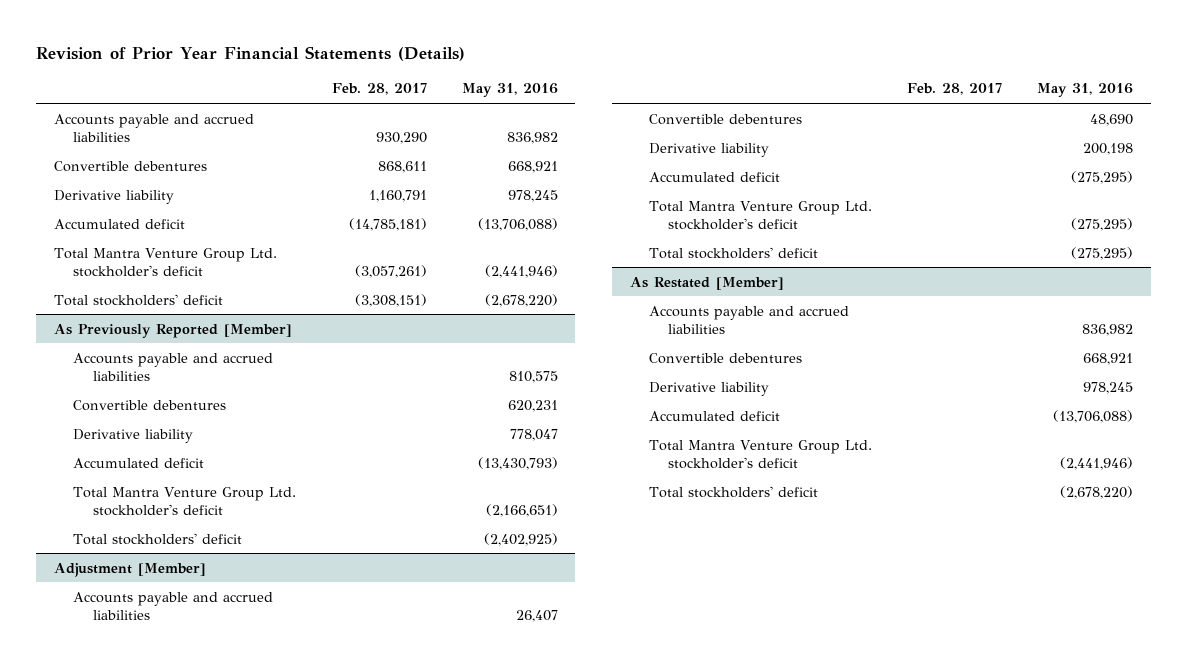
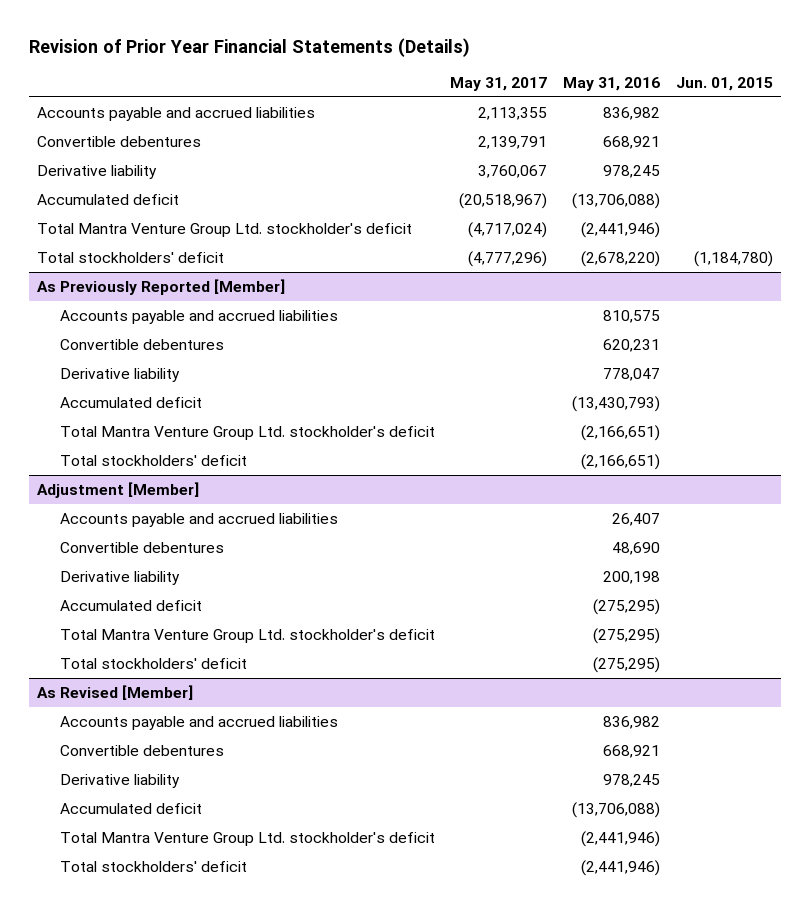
- | Feb. 28, 2017 | May 31, 2016
+ | May 31, 2017 | May 31, 2016 | Jun. 01, 2015
@ As Previously Reported [Member]
- Total stockholders' deficit | | (2,402,925)
+ Total stockholders' deficit | | (2,166,651) |
- As Restated [Member]
+ As Revised [Member]
- Total stockholders' deficit | | (2,678,220)
+ Total stockholders' deficit | | (2,441,946) |

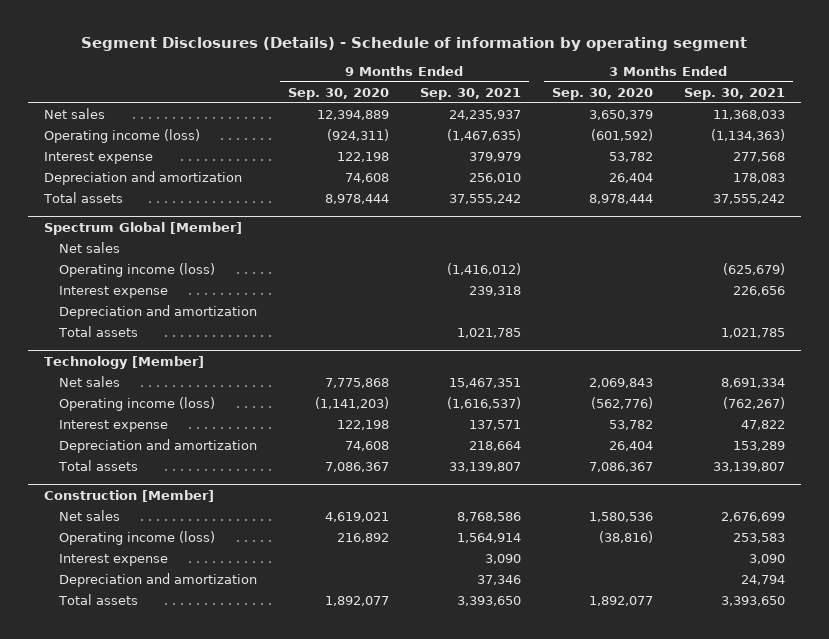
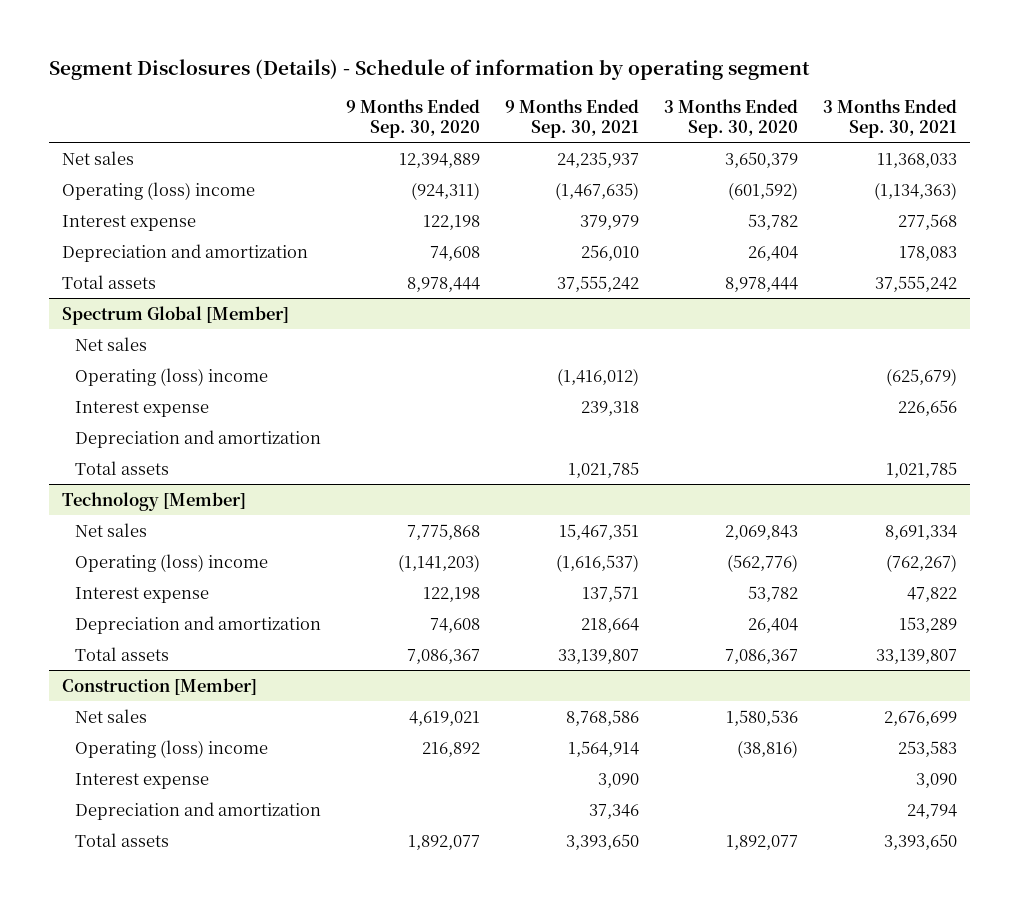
- Operating income (loss) | (924,311) | (1,467,635) | (601,592) | (1,134,363)
+ Operating (loss) income | (924,311) | (1,467,635) | (601,592) | (1,134,363)
@ Spectrum Global [Member]
- Operating income (loss) | | (1,416,012) | | (625,679)
+ Operating (loss) income | | (1,416,012) | | (625,679)
@ Technology [Member]
- Operating income (loss) | (1,141,203) | (1,616,537) | (562,776) | (762,267)
+ Operating (loss) income | (1,141,203) | (1,616,537) | (562,776) | (762,267)
@ Construction [Member]
- Operating income (loss) | 216,892 | 1,564,914 | (38,816) | 253,583
+ Operating (loss) income | 216,892 | 1,564,914 | (38,816) | 253,583

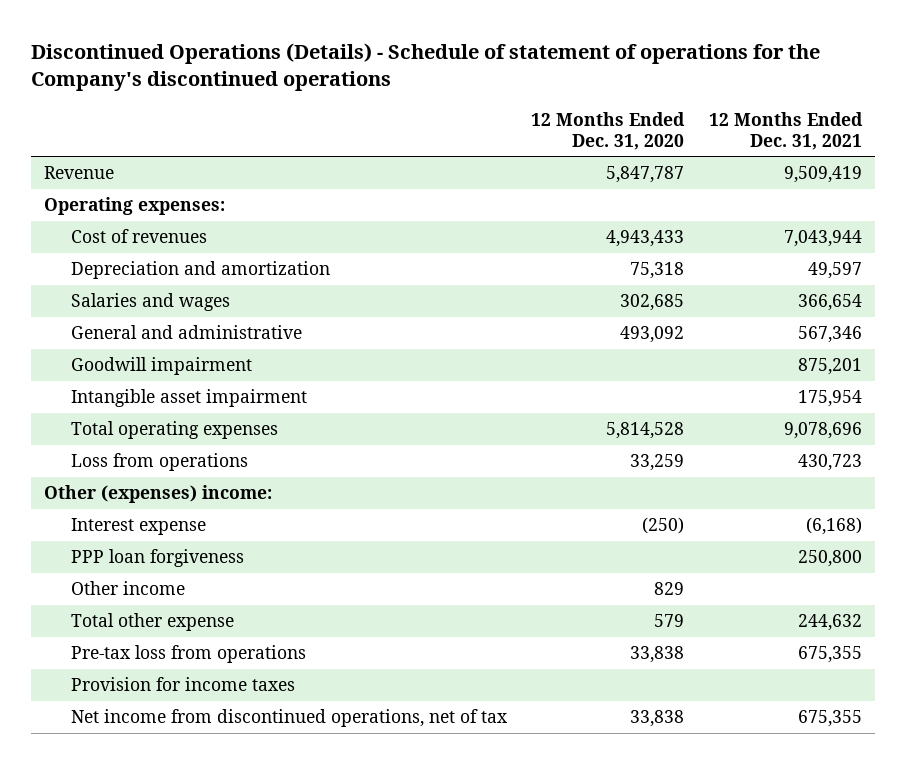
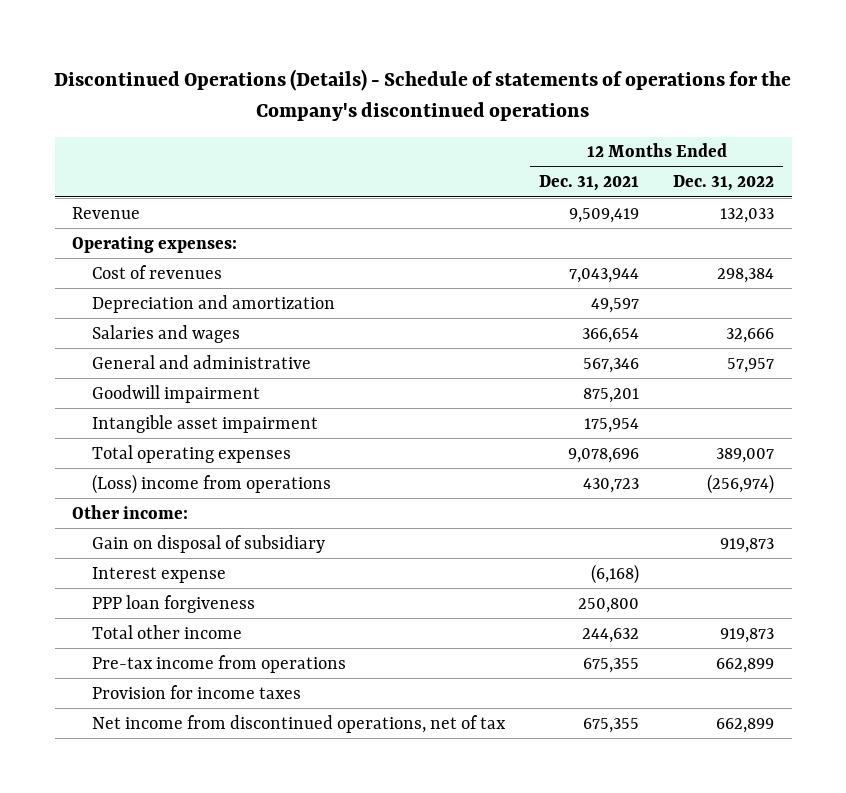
- Discontinued Operations (Details) - Schedule of statement of operations for the Company's discontinued operations
+ Discontinued Operations (Details) - Schedule of statements of operations for the Company's discontinued operations
- | 12 Months Ended Dec. 31, 2020 | 12 Months Ended Dec. 31, 2021
+ | 12 Months Ended Dec. 31, 2021 | 12 Months Ended Dec. 31, 2022
- Loss from operations | 33,259 | 430,723
- Other (expenses) income:
+ (Loss) income from operations | 430,723 | (256,974)
+ Other income:
+ Gain on disposal of subsidiary | | 919,873
- Other income | 829 |
- Total other expense | 579 | 244,632
- Pre-tax loss from operations | 33,838 | 675,355
+ Total other income | 244,632 | 919,873
+ Pre-tax income from operations | 675,355 | 662,899

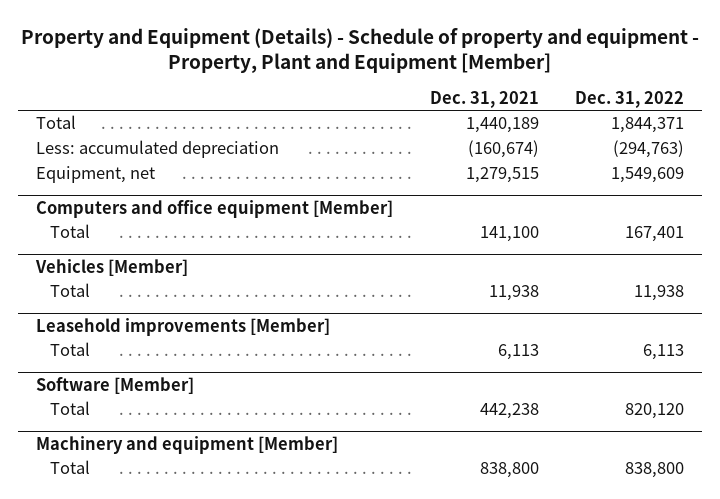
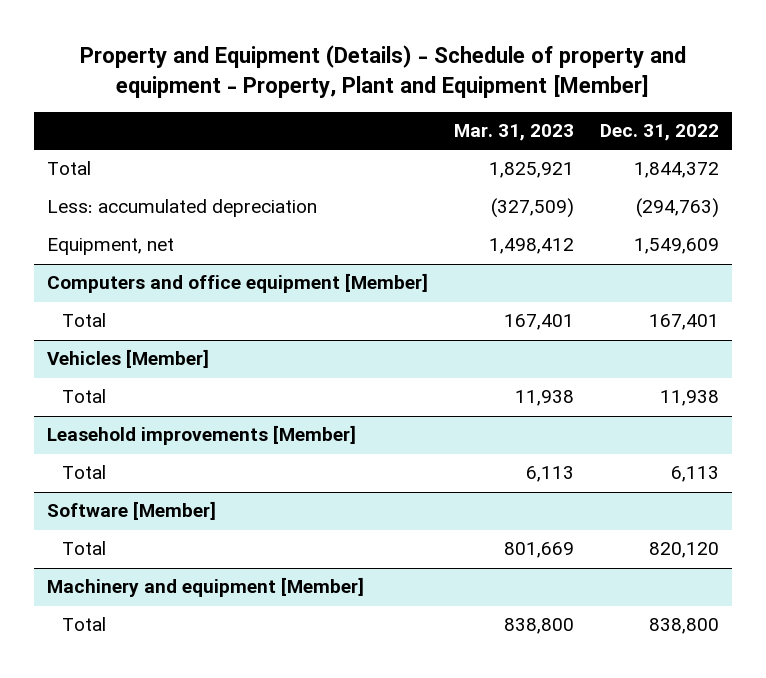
- | Dec. 31, 2021 | Dec. 31, 2022
+ | Mar. 31, 2023 | Dec. 31, 2022
- Total | 1,440,189 | 1,844,371
+ Total | 1,825,921 | 1,844,372

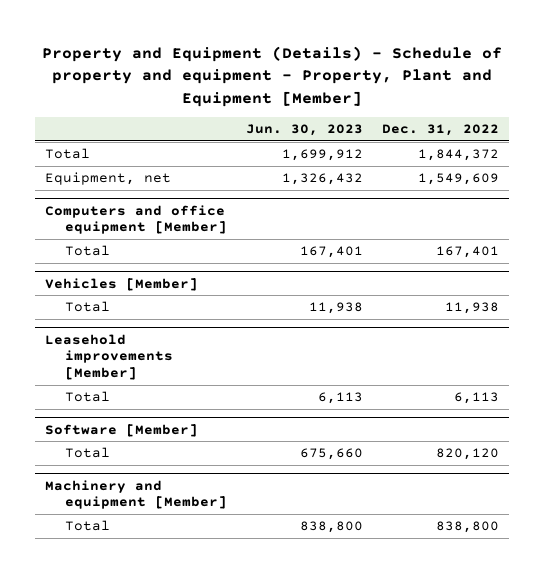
- | Mar. 31, 2023 | Dec. 31, 2022
+ | Jun. 30, 2023 | Dec. 31, 2022
- Less: accumulated depreciation | (327,509) | (294,763)

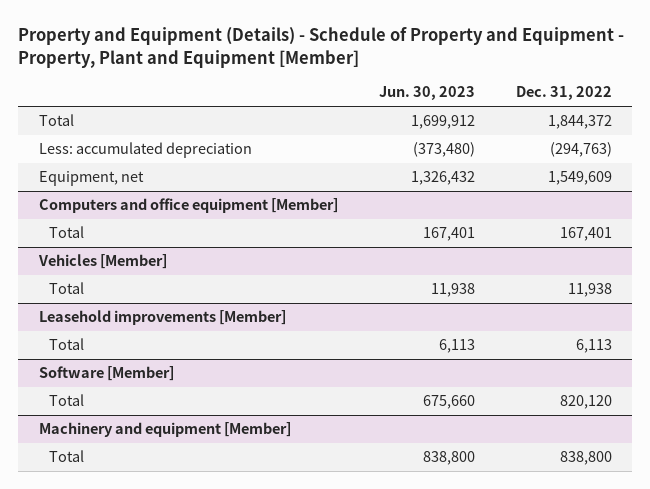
- Property and Equipment (Details) - Schedule of property and equipment - Property, Plant and Equipment [Member]
+ Property and Equipment (Details) - Schedule of Property and Equipment - Property, Plant and Equipment [Member]
+ Less: accumulated depreciation | (373,480) | (294,763)

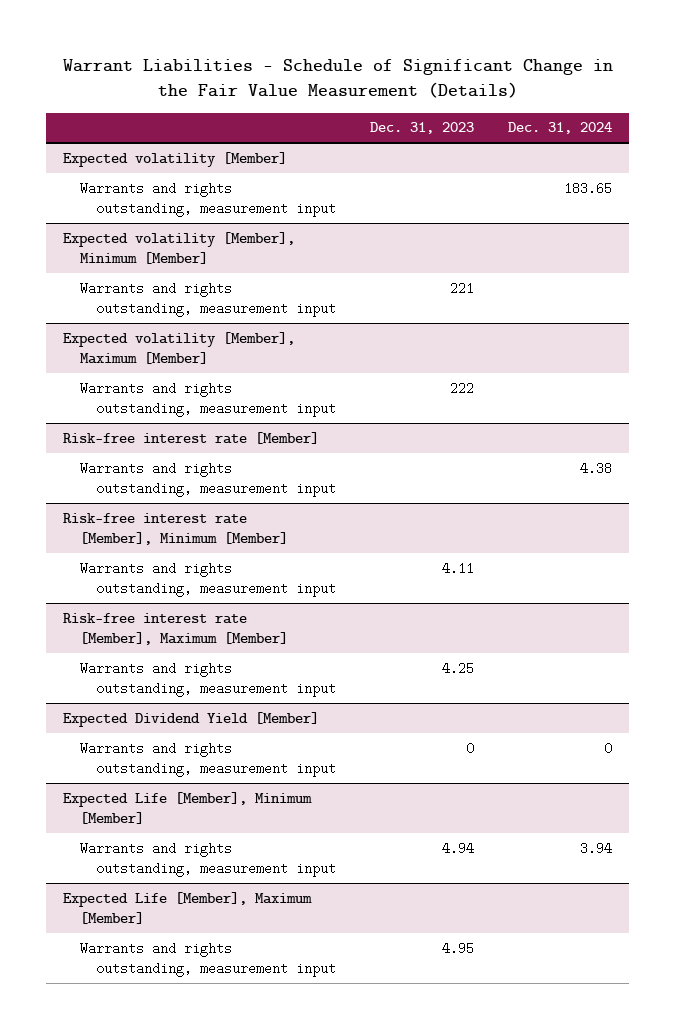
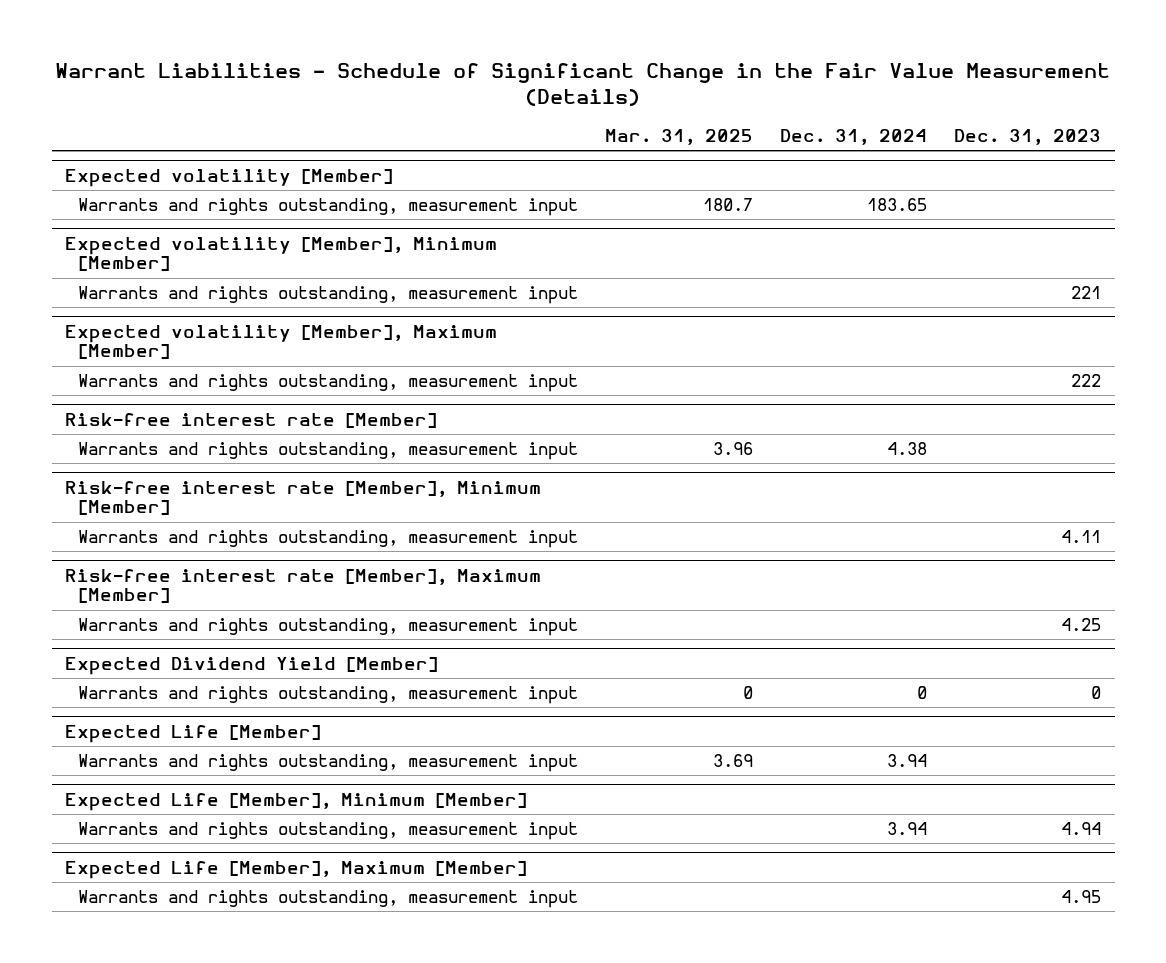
- | Dec. 31, 2023 | Dec. 31, 2024
+ | Mar. 31, 2025 | Dec. 31, 2024 | Dec. 31, 2023
+ Expected Life [Member]
+ Warrants and rights outstanding, measurement input | 3.69 | 3.94 |

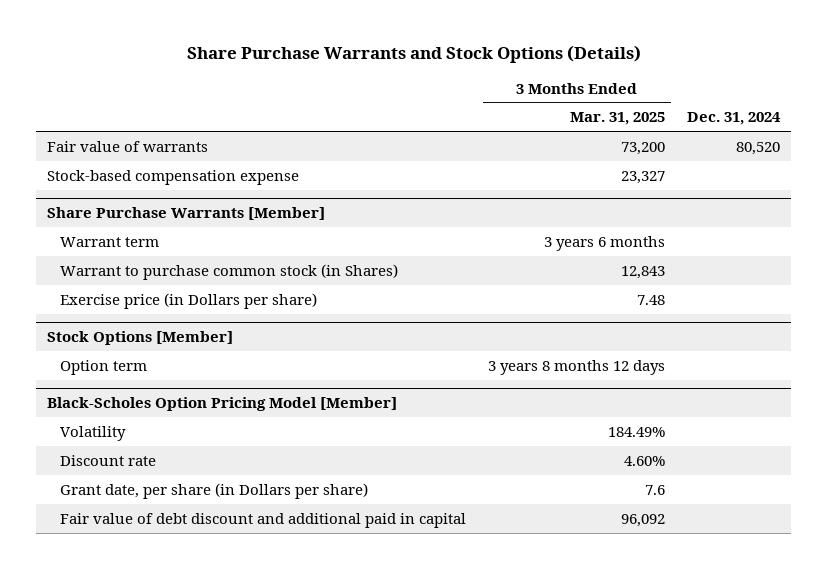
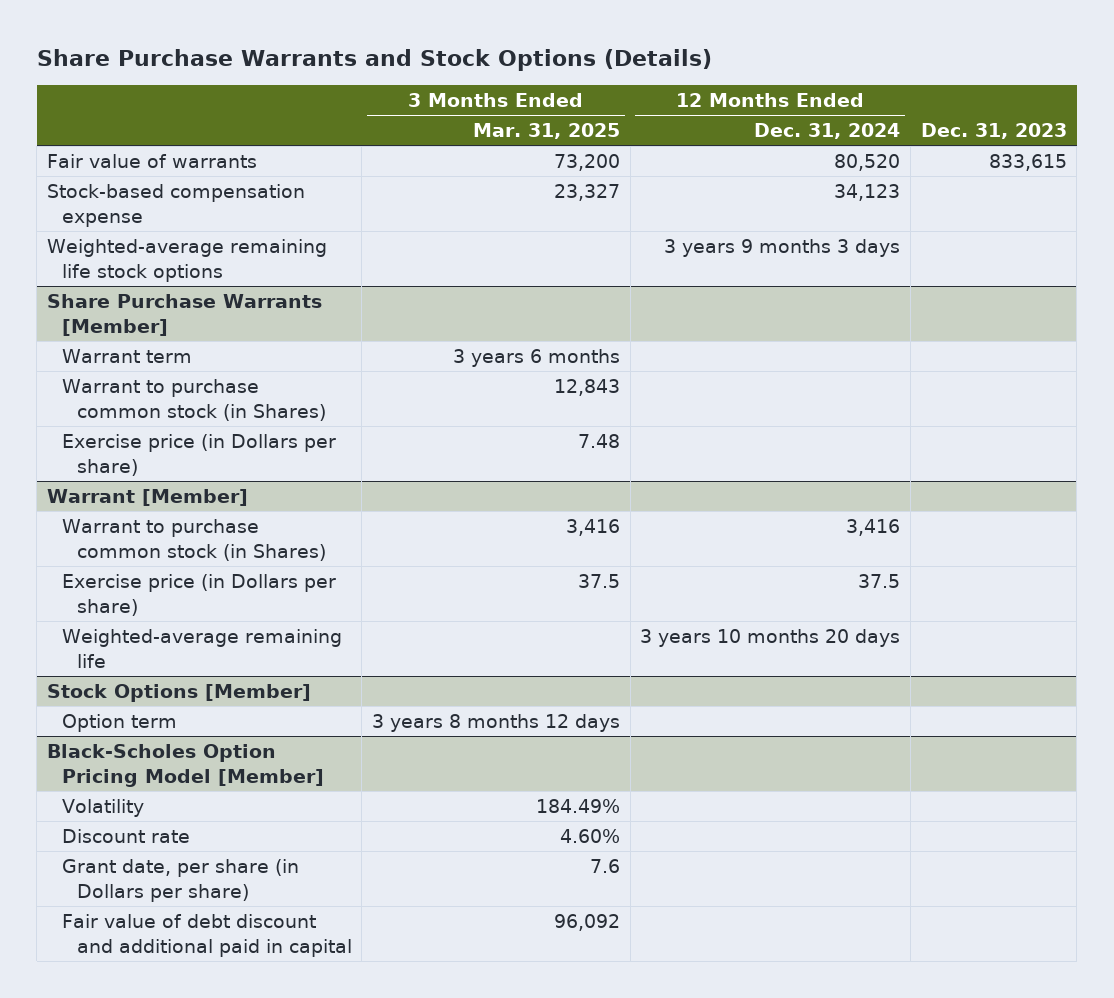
- | 3 Months Ended Mar. 31, 2025 | Dec. 31, 2024
+ | 3 Months Ended Mar. 31, 2025 | 12 Months Ended Dec. 31, 2024 | Dec. 31, 2023
+ Weighted-average remaining life stock options | | 3 years 9 months 3 days |
+ Warrant [Member]
+ Warrant to purchase common stock (in Shares) | 3,416 | 3,416 |
+ Exercise price (in Dollars per share) | 37.5 | 37.5 |
+ Weighted-average remaining life | | 3 years 10 months 20 days |

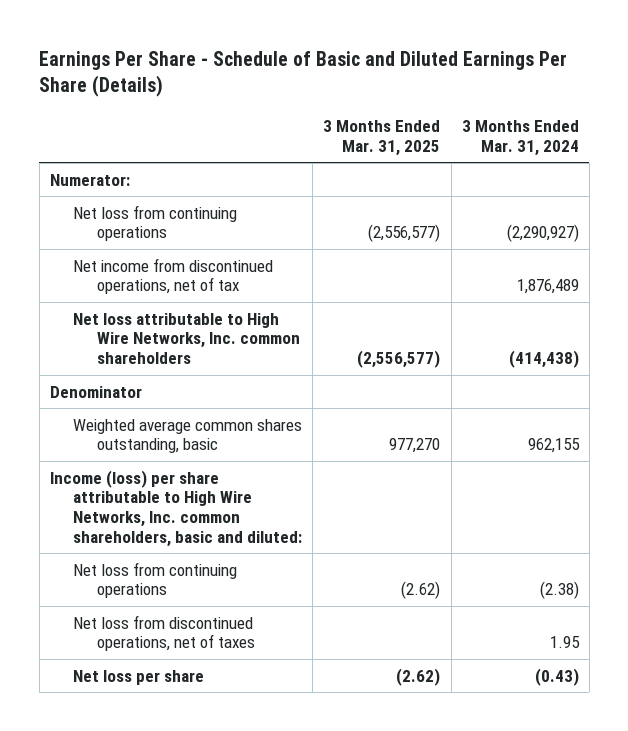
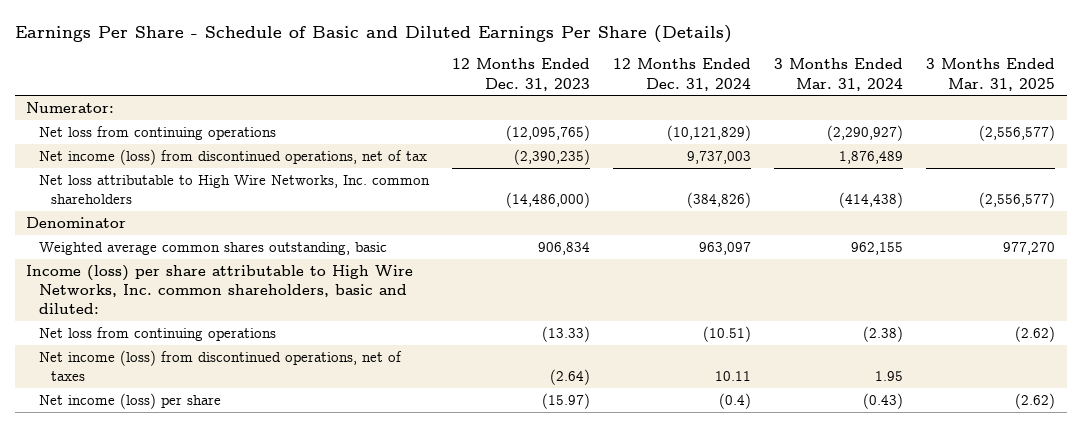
- | 3 Months Ended Mar. 31, 2025 | 3 Months Ended Mar. 31, 2024
+ | 12 Months Ended Dec. 31, 2023 | 12 Months Ended Dec. 31, 2024 | 3 Months Ended Mar. 31, 2024 | 3 Months Ended Mar. 31, 2025
- Net income from discontinued operations, net of tax | | 1,876,489
+ Net income (loss) from discontinued operations, net of tax | (2,390,235) | 9,737,003 | 1,876,489 |
- Net loss from discontinued operations, net of taxes | | 1.95
- Net loss per share | (2.62) | (0.43)
+ Net income (loss) from discontinued operations, net of taxes | (2.64) | 10.11 | 1.95 |
+ Net income (loss) per share | (15.97) | (0.4) | (0.43) | (2.62)

